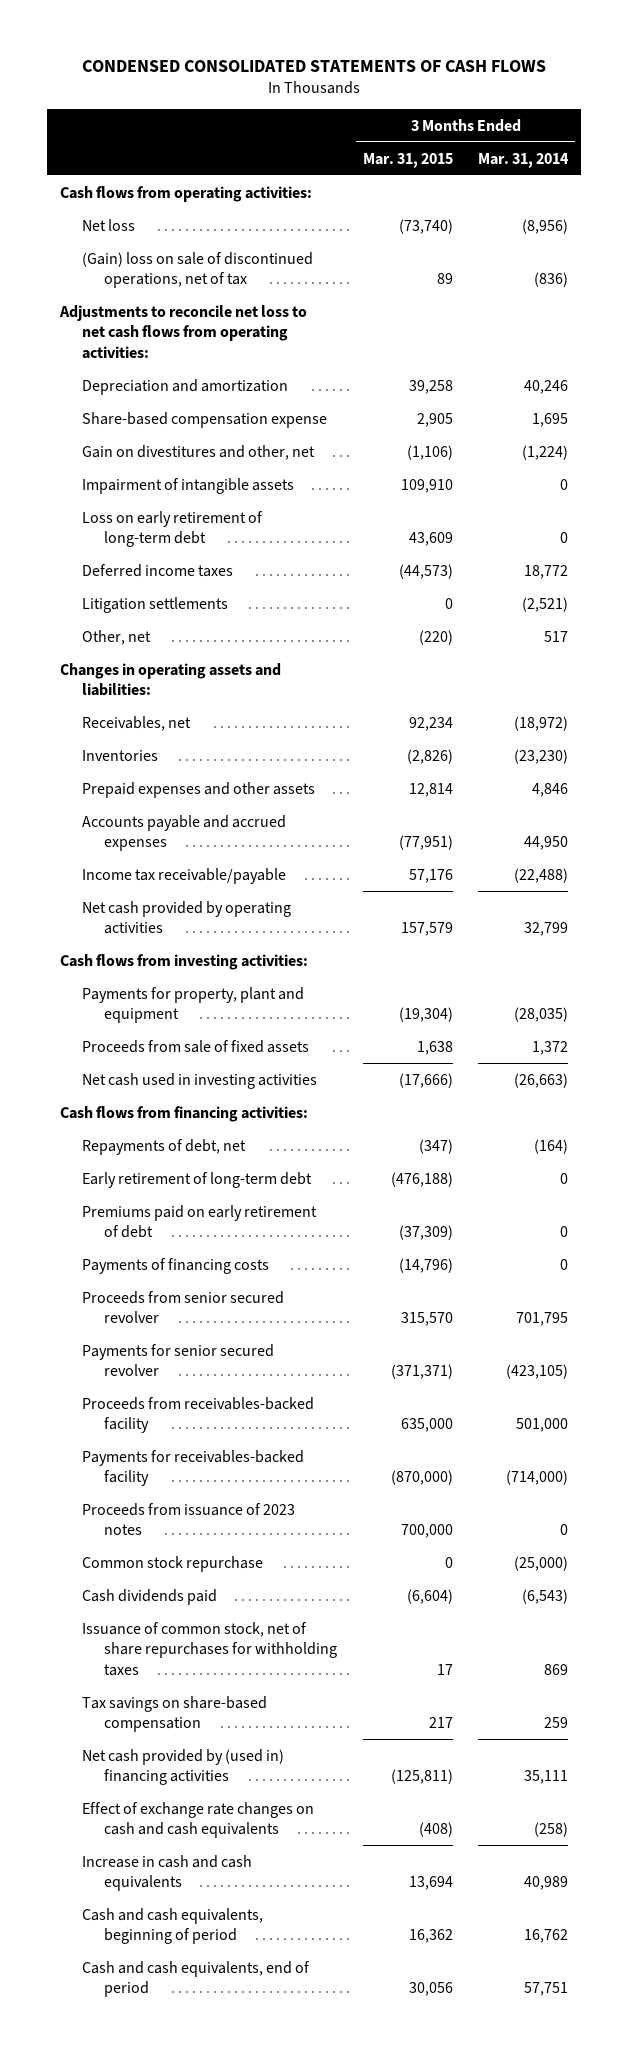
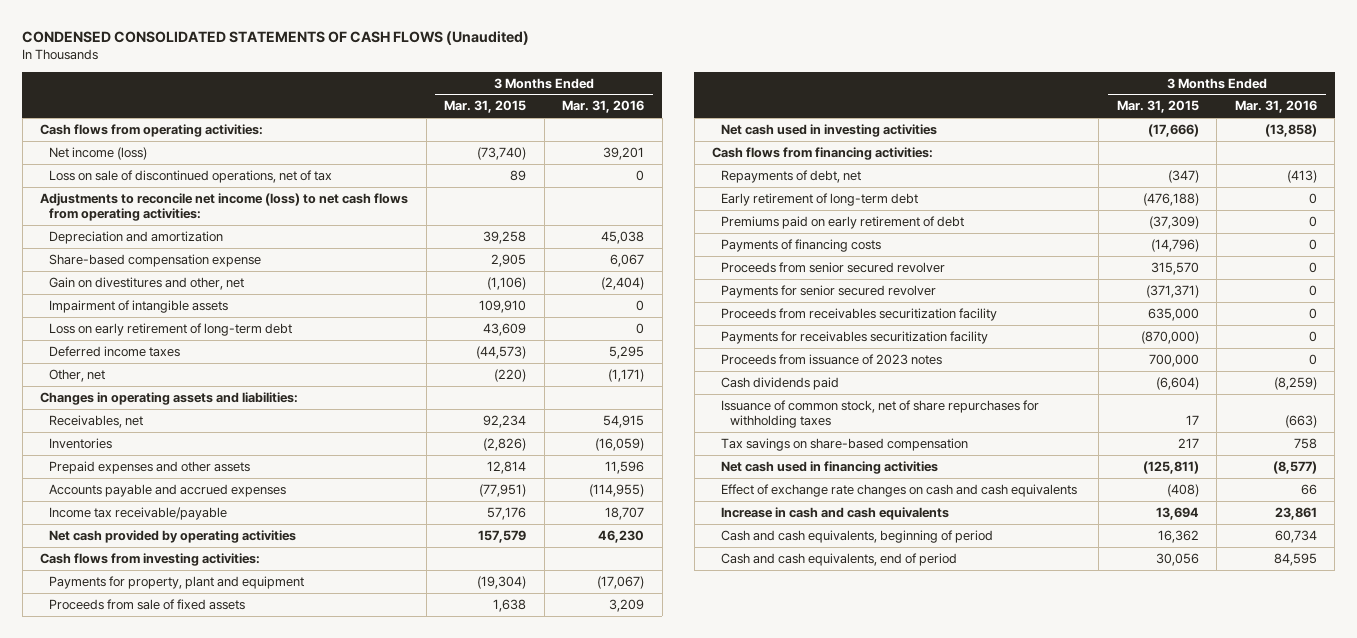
- CONDENSED CONSOLIDATED STATEMENTS OF CASH FLOWS
+ CONDENSED CONSOLIDATED STATEMENTS OF CASH FLOWS (Unaudited)
- | 3 Months Ended Mar. 31, 2015 | 3 Months Ended Mar. 31, 2014
+ | 3 Months Ended Mar. 31, 2015 | 3 Months Ended Mar. 31, 2016
- Net loss | (73,740) | (8,956)
- (Gain) loss on sale of discontinued operations, net of tax | 89 | (836)
- Adjustments to reconcile net loss to net cash flows from operating activities:
+ Net income (loss) | (73,740) | 39,201
+ Loss on sale of discontinued operations, net of tax | 89 | 0
+ Adjustments to reconcile net income (loss) to net cash flows from operating activities:
- Litigation settlements | 0 | (2,521)
- Proceeds from receivables-backed facility | 635,000 | 501,000
- Payments for receivables-backed facility | (870,000) | (714,000)
+ Proceeds from receivables securitization facility | 635,000 | 0
+ Payments for receivables securitization facility | (870,000) | 0
- Common stock repurchase | 0 | (25,000)
- Net cash provided by (used in) financing activities | (125,811) | 35,111
+ Net cash used in financing activities | (125,811) | (8,577)

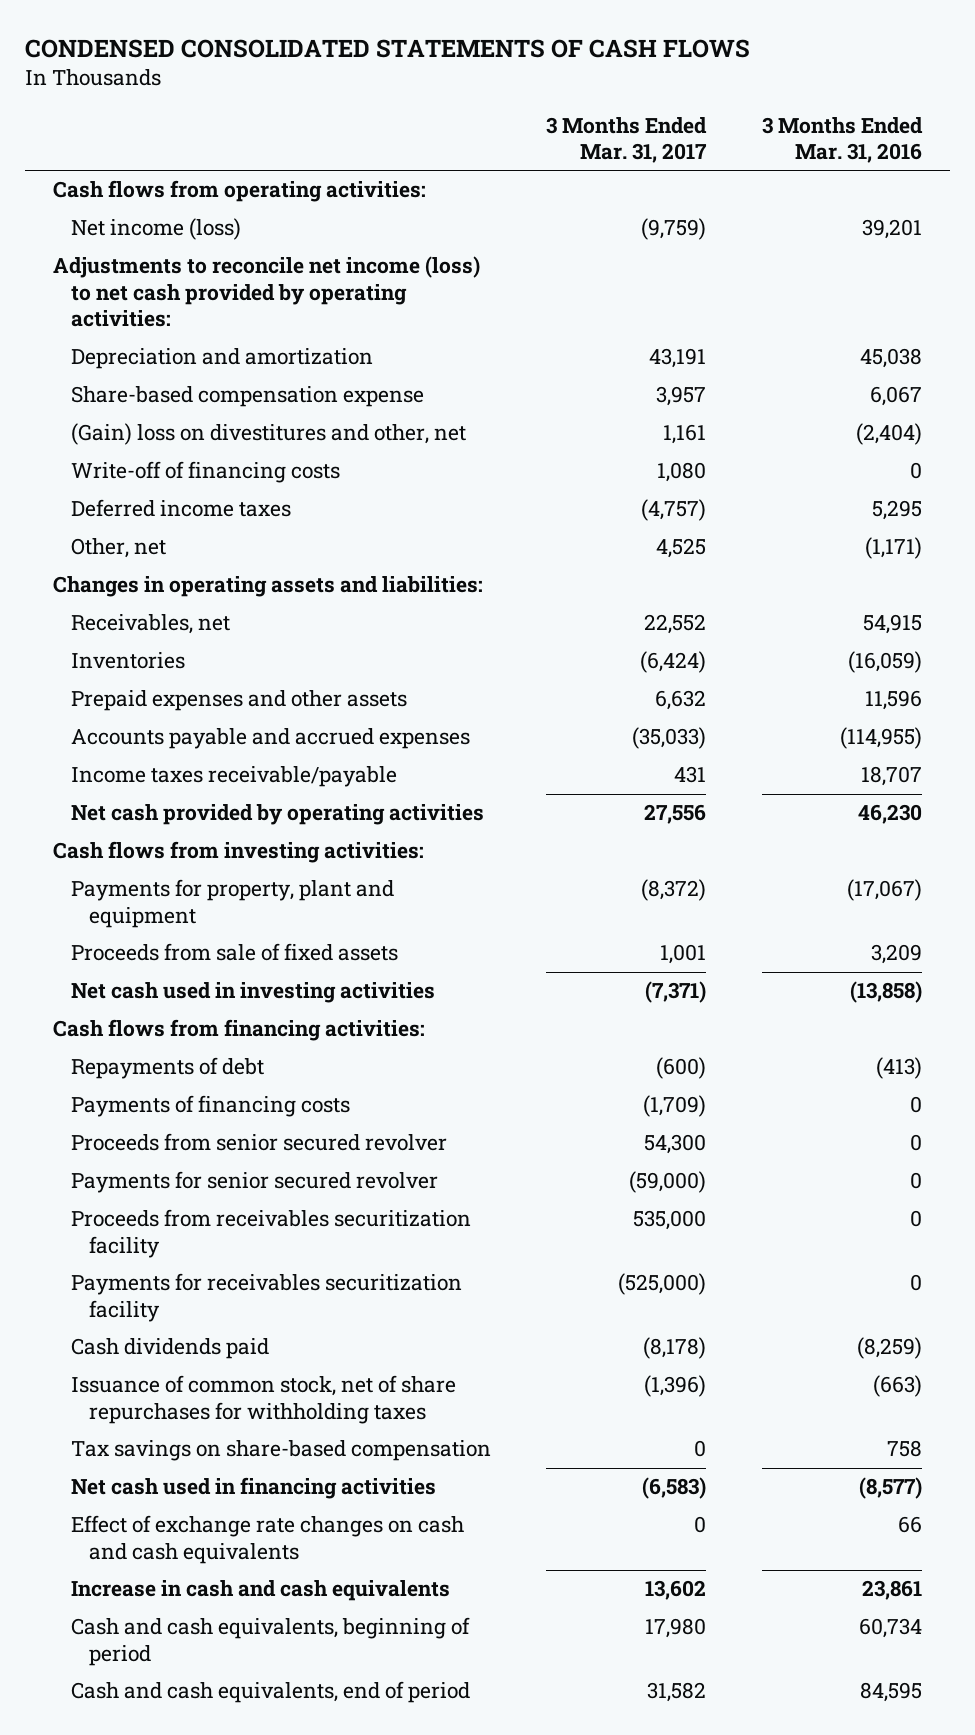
- CONDENSED CONSOLIDATED STATEMENTS OF CASH FLOWS (Unaudited)
+ CONDENSED CONSOLIDATED STATEMENTS OF CASH FLOWS
- | 3 Months Ended Mar. 31, 2015 | 3 Months Ended Mar. 31, 2016
+ | 3 Months Ended Mar. 31, 2017 | 3 Months Ended Mar. 31, 2016
- Loss on sale of discontinued operations, net of tax | 89 | 0
- Adjustments to reconcile net income (loss) to net cash flows from operating activities:
+ Adjustments to reconcile net income (loss) to net cash provided by operating activities:
- Gain on divestitures and other, net | (1,106) | (2,404)
- Impairment of intangible assets | 109,910 | 0
- Loss on early retirement of long-term debt | 43,609 | 0
+ (Gain) loss on divestitures and other, net | 1,161 | (2,404)
+ Write-off of financing costs | 1,080 | 0
- Income tax receivable/payable | 57,176 | 18,707
+ Income taxes receivable/payable | 431 | 18,707
- Repayments of debt, net | (347) | (413)
- Early retirement of long-term debt | (476,188) | 0
- Premiums paid on early retirement of debt | (37,309) | 0
+ Repayments of debt | (600) | (413)
- Proceeds from issuance of 2023 notes | 700,000 | 0

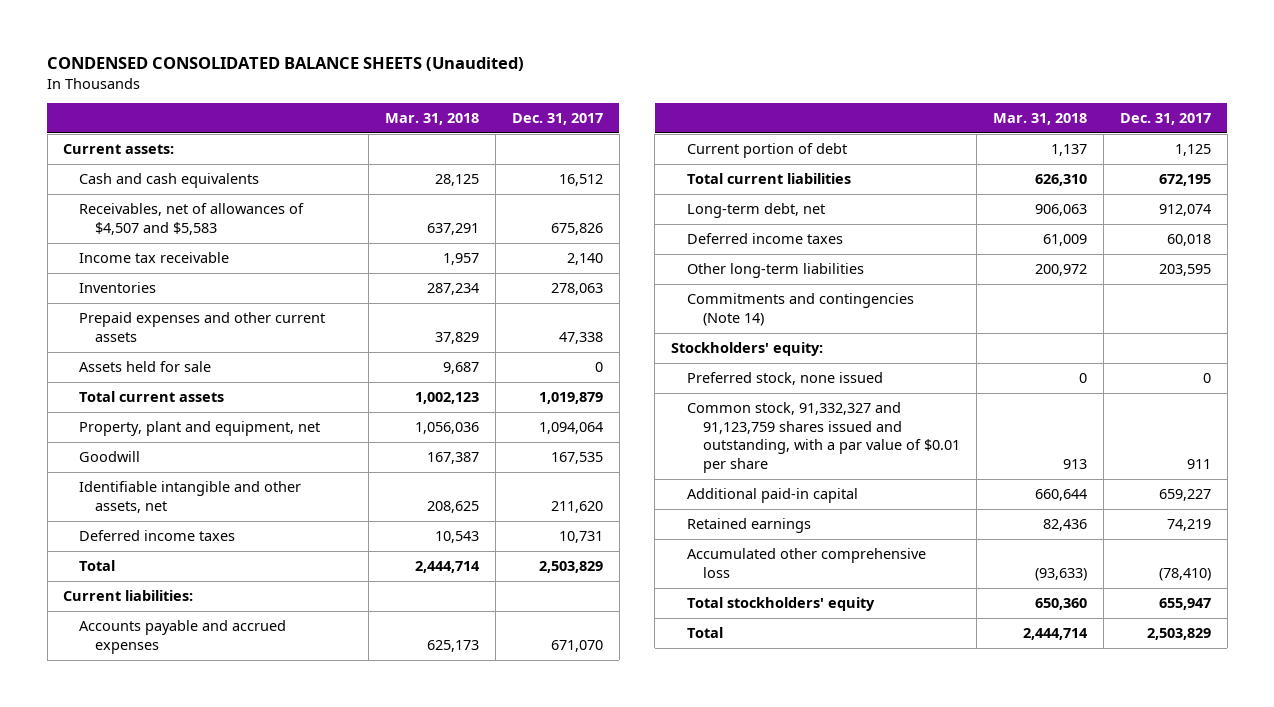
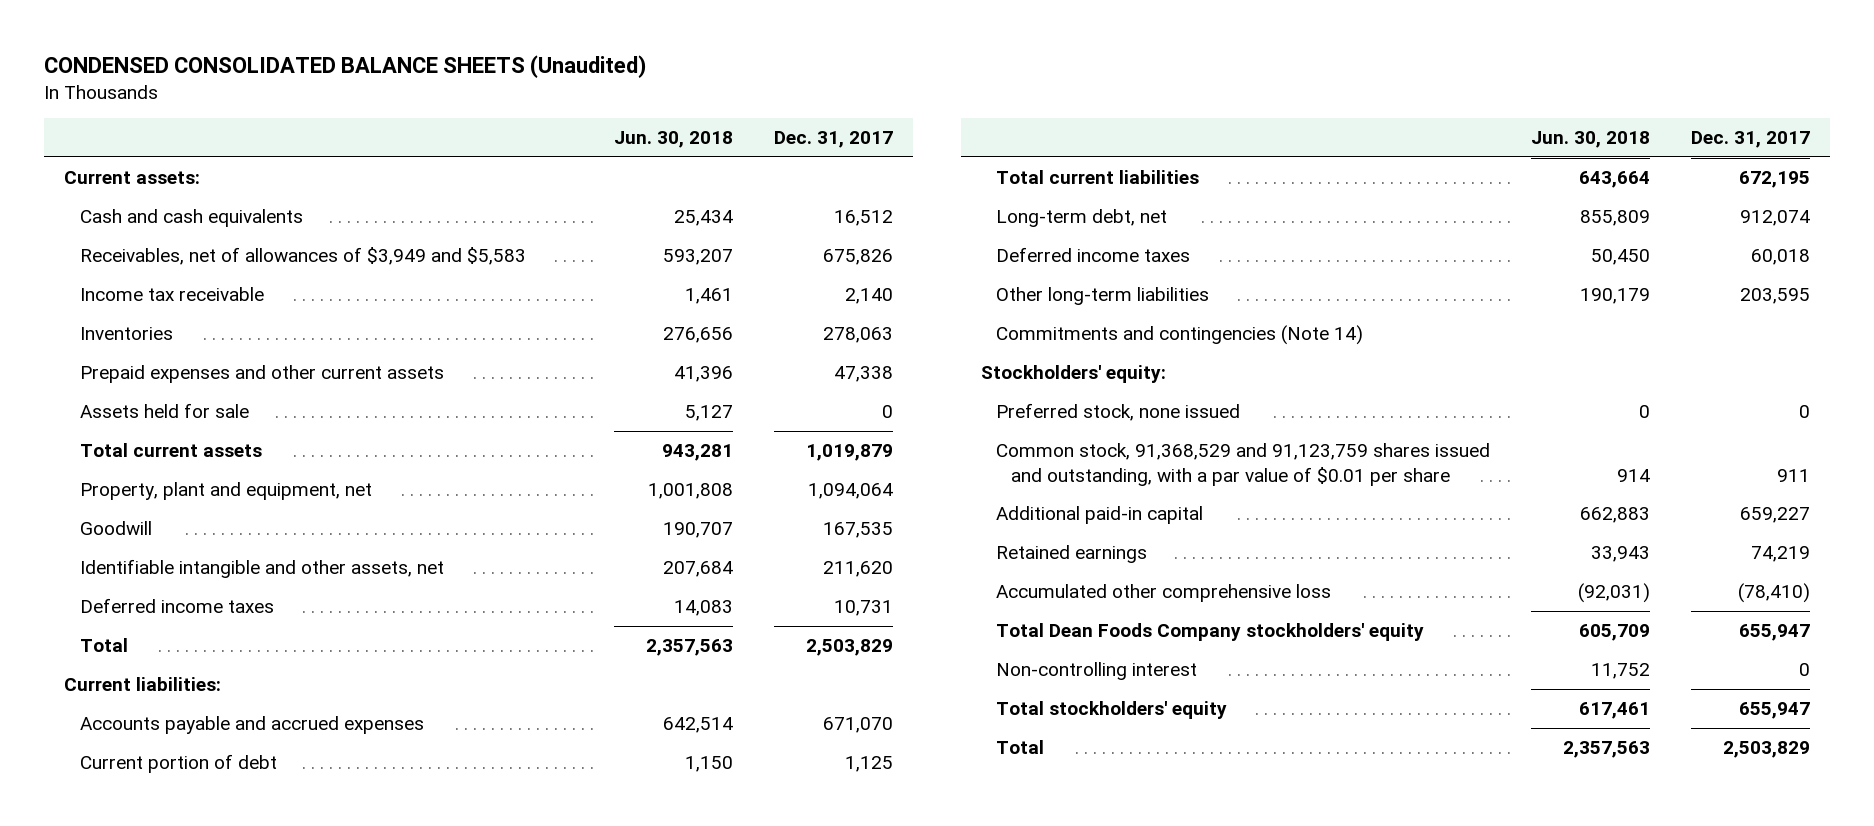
- | Mar. 31, 2018 | Dec. 31, 2017
+ | Jun. 30, 2018 | Dec. 31, 2017
- Receivables, net of allowances of $4,507 and $5,583 | 637,291 | 675,826
+ Receivables, net of allowances of $3,949 and $5,583 | 593,207 | 675,826
- Common stock, 91,332,327 and 91,123,759 shares issued and outstanding, with a par value of $0.01 per share | 913 | 911
+ Common stock, 91,368,529 and 91,123,759 shares issued and outstanding, with a par value of $0.01 per share | 914 | 911
+ Total Dean Foods Company stockholders' equity | 605,709 | 655,947
+ Non-controlling interest | 11,752 | 0

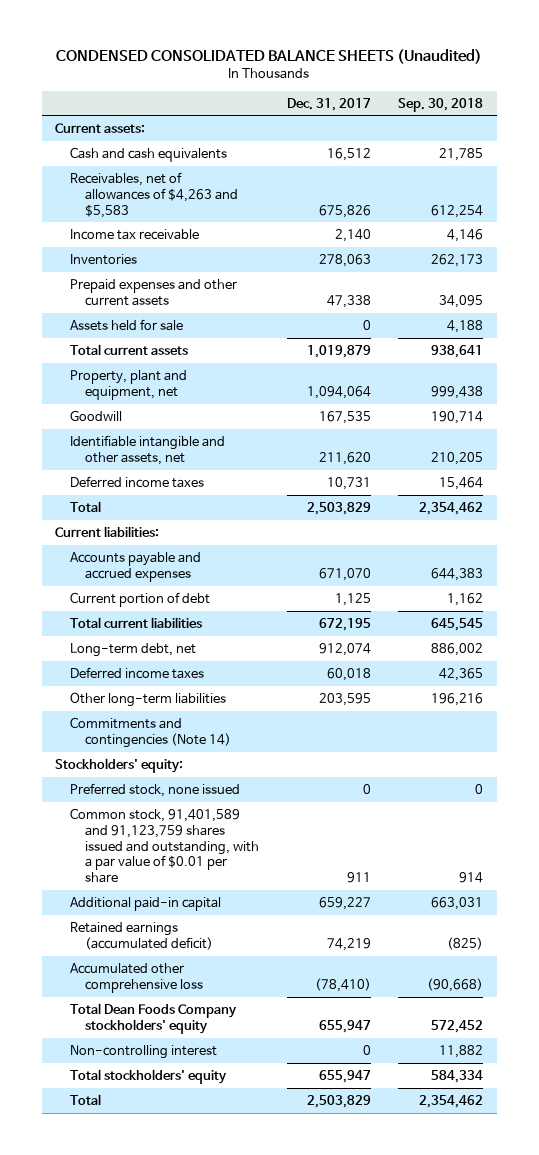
- | Jun. 30, 2018 | Dec. 31, 2017
+ | Dec. 31, 2017 | Sep. 30, 2018
- Receivables, net of allowances of $3,949 and $5,583 | 593,207 | 675,826
+ Receivables, net of allowances of $4,263 and $5,583 | 675,826 | 612,254
- Common stock, 91,368,529 and 91,123,759 shares issued and outstanding, with a par value of $0.01 per share | 914 | 911
+ Common stock, 91,401,589 and 91,123,759 shares issued and outstanding, with a par value of $0.01 per share | 911 | 914
- Retained earnings | 33,943 | 74,219
+ Retained earnings (accumulated deficit) | 74,219 | (825)

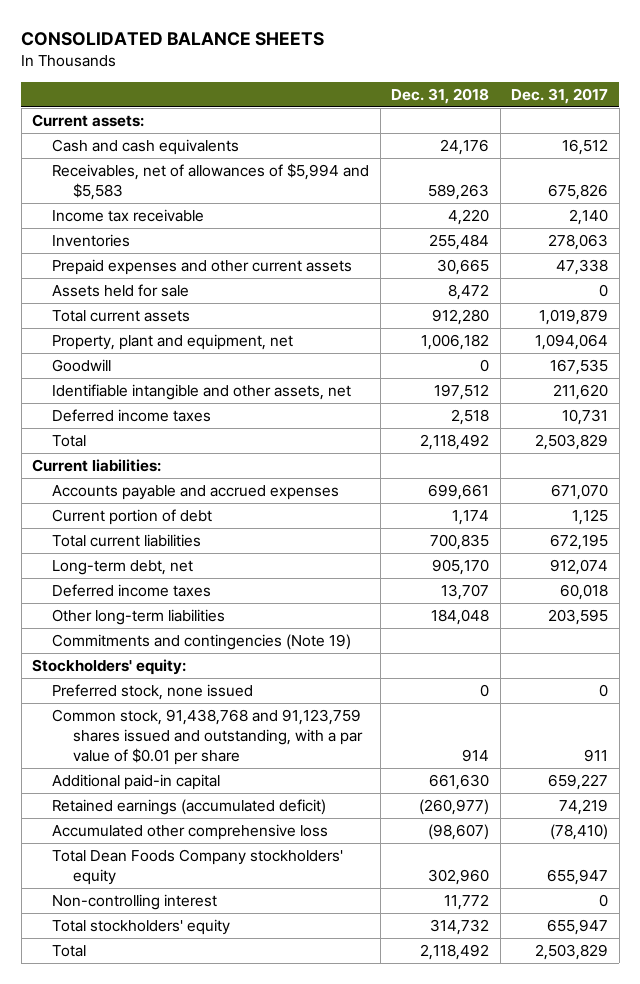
- CONDENSED CONSOLIDATED BALANCE SHEETS (Unaudited)
+ CONSOLIDATED BALANCE SHEETS
- | Dec. 31, 2017 | Sep. 30, 2018
+ | Dec. 31, 2018 | Dec. 31, 2017
- Receivables, net of allowances of $4,263 and $5,583 | 675,826 | 612,254
+ Receivables, net of allowances of $5,994 and $5,583 | 589,263 | 675,826
- Commitments and contingencies (Note 14)
+ Commitments and contingencies (Note 19)
- Common stock, 91,401,589 and 91,123,759 shares issued and outstanding, with a par value of $0.01 per share | 911 | 914
+ Common stock, 91,438,768 and 91,123,759 shares issued and outstanding, with a par value of $0.01 per share | 914 | 911

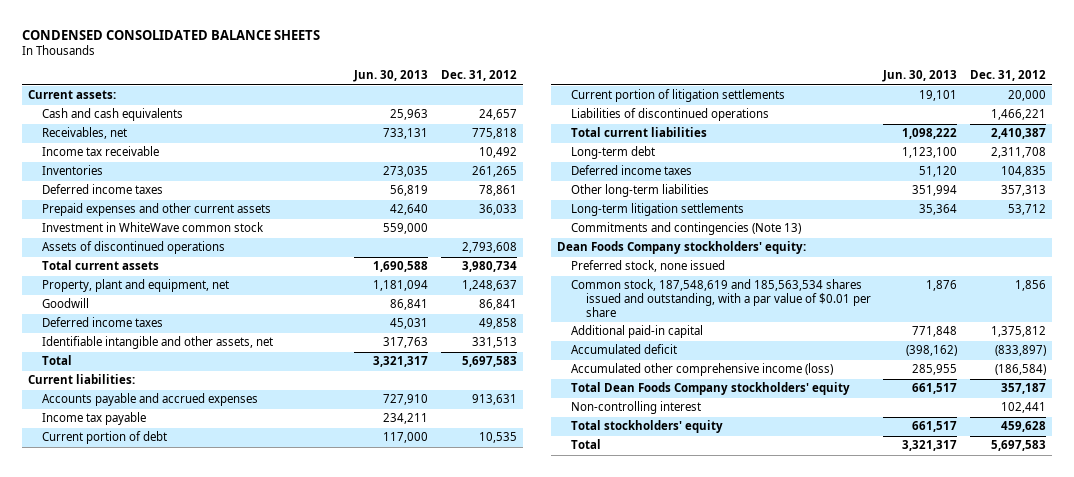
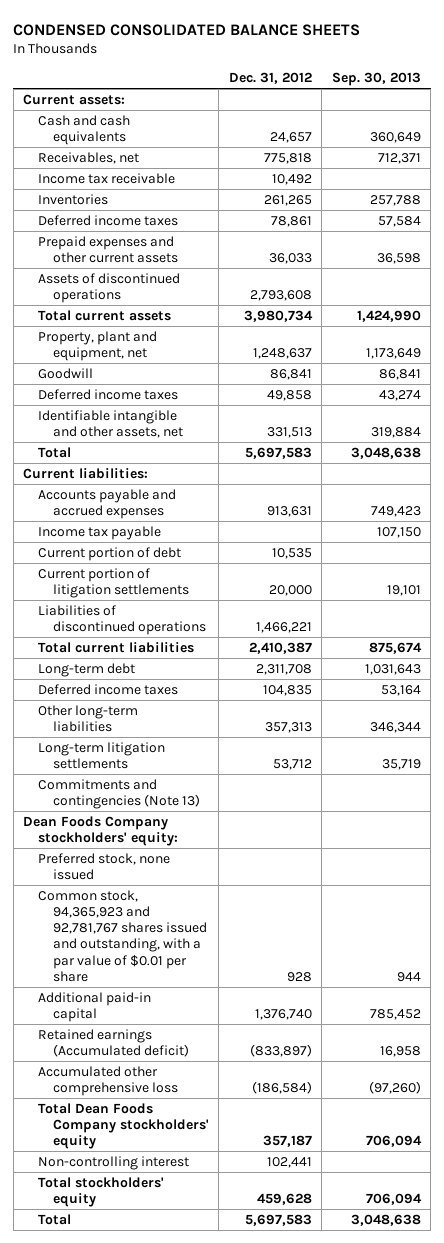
- | Jun. 30, 2013 | Dec. 31, 2012
+ | Dec. 31, 2012 | Sep. 30, 2013
- Investment in WhiteWave common stock | 559,000 |
- Common stock, 187,548,619 and 185,563,534 shares issued and outstanding, with a par value of $0.01 per share | 1,876 | 1,856
- Additional paid-in capital | 771,848 | 1,375,812
- Accumulated deficit | (398,162) | (833,897)
- Accumulated other comprehensive income (loss) | 285,955 | (186,584)
+ Common stock, 94,365,923 and 92,781,767 shares issued and outstanding, with a par value of $0.01 per share | 928 | 944
+ Additional paid-in capital | 1,376,740 | 785,452
+ Retained earnings (Accumulated deficit) | (833,897) | 16,958
+ Accumulated other comprehensive loss | (186,584) | (97,260)

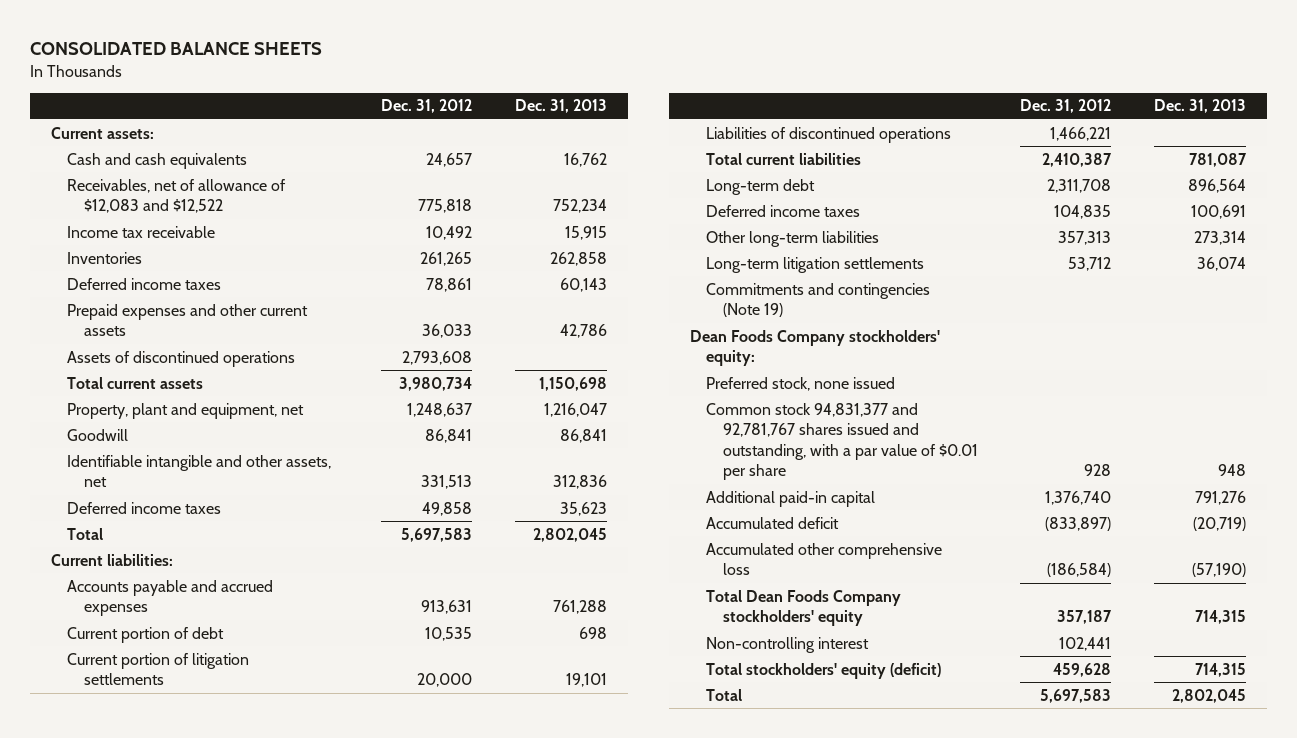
- CONDENSED CONSOLIDATED BALANCE SHEETS
+ CONSOLIDATED BALANCE SHEETS
- | Dec. 31, 2012 | Sep. 30, 2013
+ | Dec. 31, 2012 | Dec. 31, 2013
- Receivables, net | 775,818 | 712,371
+ Receivables, net of allowance of $12,083 and $12,522 | 775,818 | 752,234
moved down: Deferred income taxes | 49,858 | 35,623
- Income tax payable | | 107,150
- Commitments and contingencies (Note 13)
+ Commitments and contingencies (Note 19)
- Common stock, 94,365,923 and 92,781,767 shares issued and outstanding, with a par value of $0.01 per share | 928 | 944
+ Common stock 94,831,377 and 92,781,767 shares issued and outstanding, with a par value of $0.01 per share | 928 | 948
- Retained earnings (Accumulated deficit) | (833,897) | 16,958
+ Accumulated deficit | (833,897) | (20,719)
- Total stockholders' equity | 459,628 | 706,094
+ Total stockholders' equity (deficit) | 459,628 | 714,315

